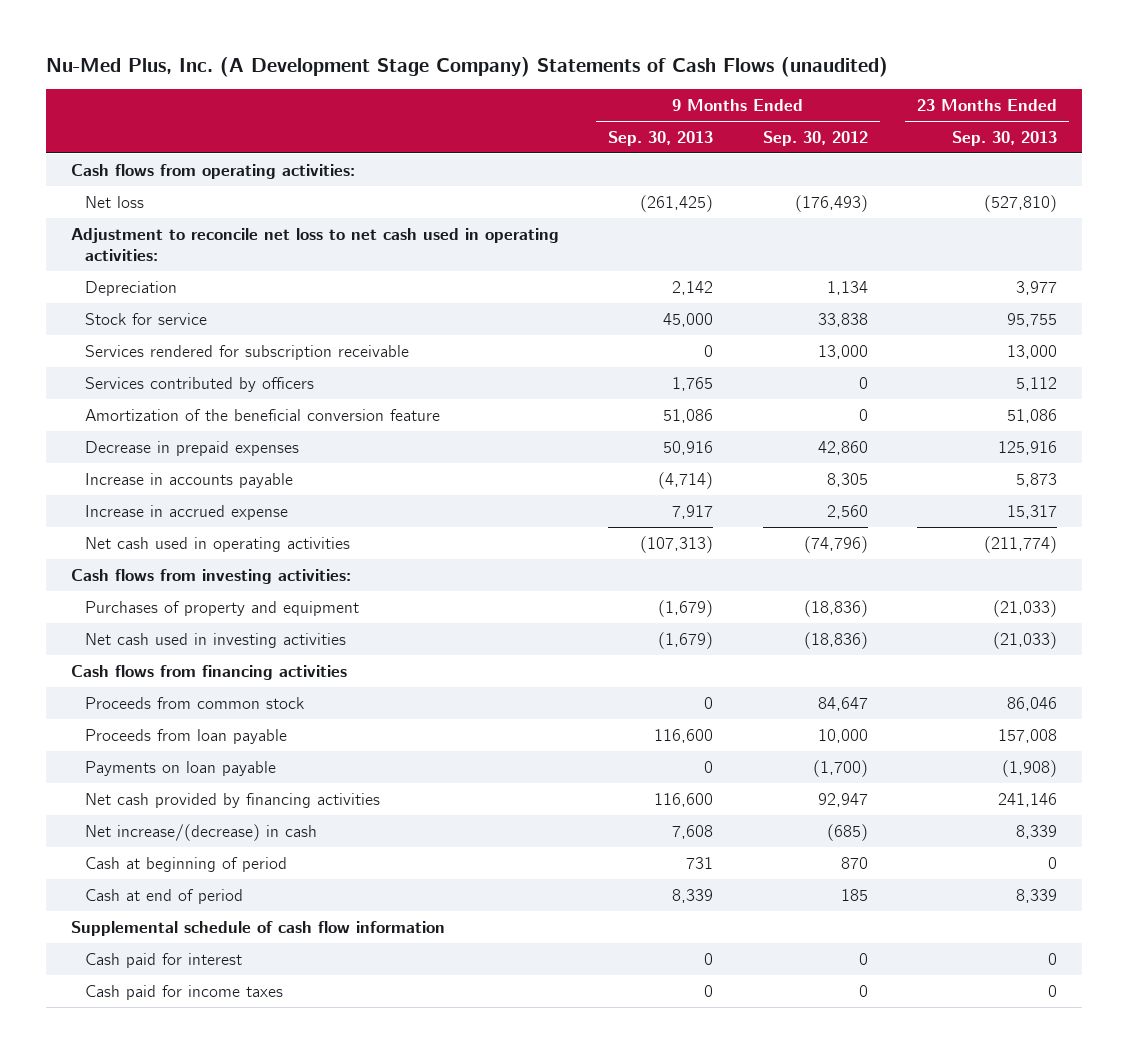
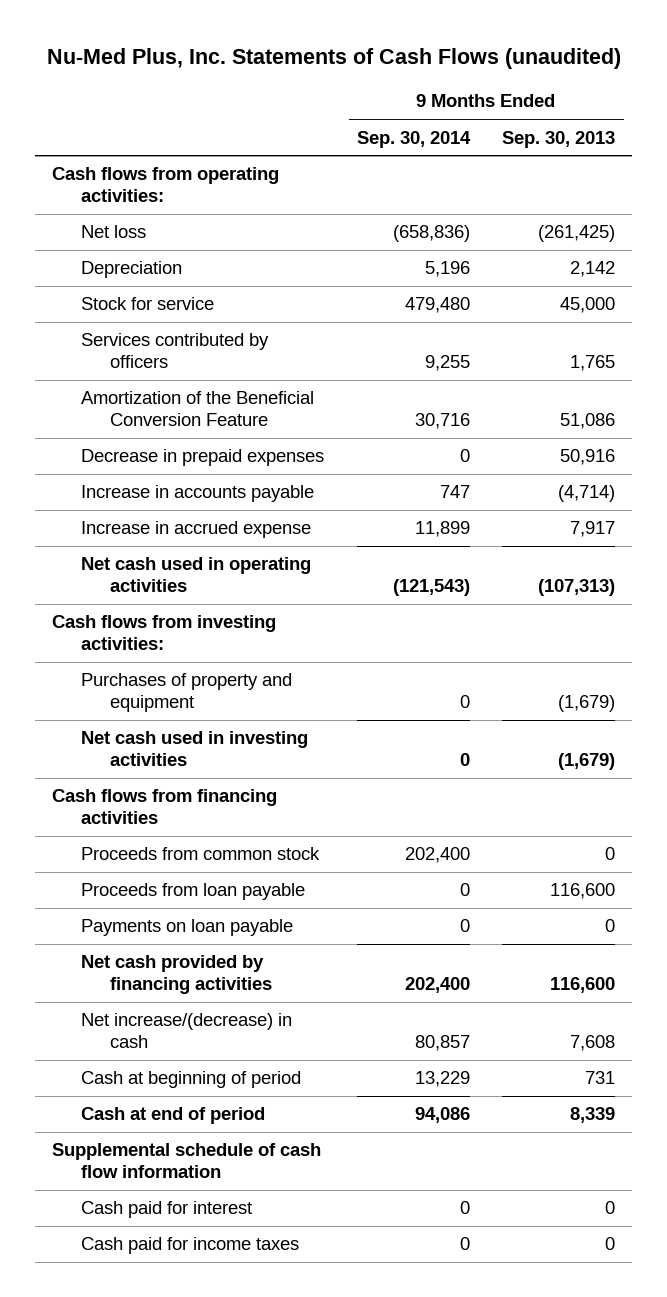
- Nu-Med Plus, Inc. (A Development Stage Company) Statements of Cash Flows (unaudited)
+ Nu-Med Plus, Inc. Statements of Cash Flows (unaudited)
- | 9 Months Ended Sep. 30, 2013 | 9 Months Ended Sep. 30, 2012 | 23 Months Ended Sep. 30, 2013
+ | 9 Months Ended Sep. 30, 2014 | 9 Months Ended Sep. 30, 2013
- Adjustment to reconcile net loss to net cash used in operating activities:
- Services rendered for subscription receivable | 0 | 13,000 | 13,000
- Amortization of the beneficial conversion feature | 51,086 | 0 | 51,086
+ Amortization of the Beneficial Conversion Feature | 30,716 | 51,086

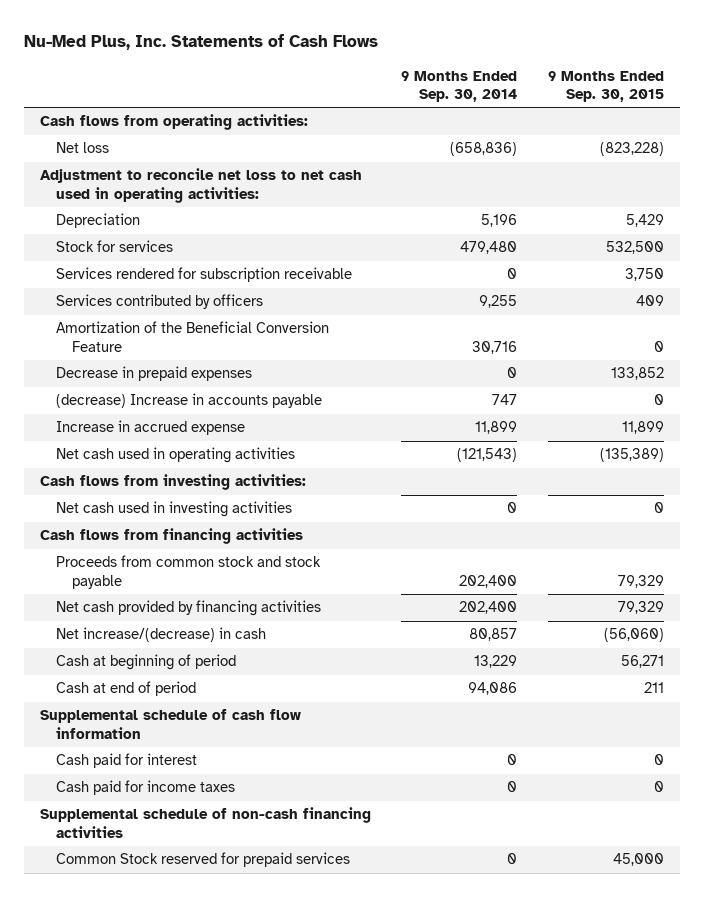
- Nu-Med Plus, Inc. Statements of Cash Flows (unaudited)
+ Nu-Med Plus, Inc. Statements of Cash Flows
- | 9 Months Ended Sep. 30, 2014 | 9 Months Ended Sep. 30, 2013
+ | 9 Months Ended Sep. 30, 2014 | 9 Months Ended Sep. 30, 2015
+ Adjustment to reconcile net loss to net cash used in operating activities:
- Stock for service | 479,480 | 45,000
+ Stock for services | 479,480 | 532,500
+ Services rendered for subscription receivable | 0 | 3,750
- Increase in accounts payable | 747 | (4,714)
+ (decrease) Increase in accounts payable | 747 | 0
- Purchases of property and equipment | 0 | (1,679)
- Proceeds from common stock | 202,400 | 0
- Proceeds from loan payable | 0 | 116,600
- Payments on loan payable | 0 | 0
+ Proceeds from common stock and stock payable | 202,400 | 79,329
+ Supplemental schedule of non-cash financing activities
+ Common Stock reserved for prepaid services | 0 | 45,000

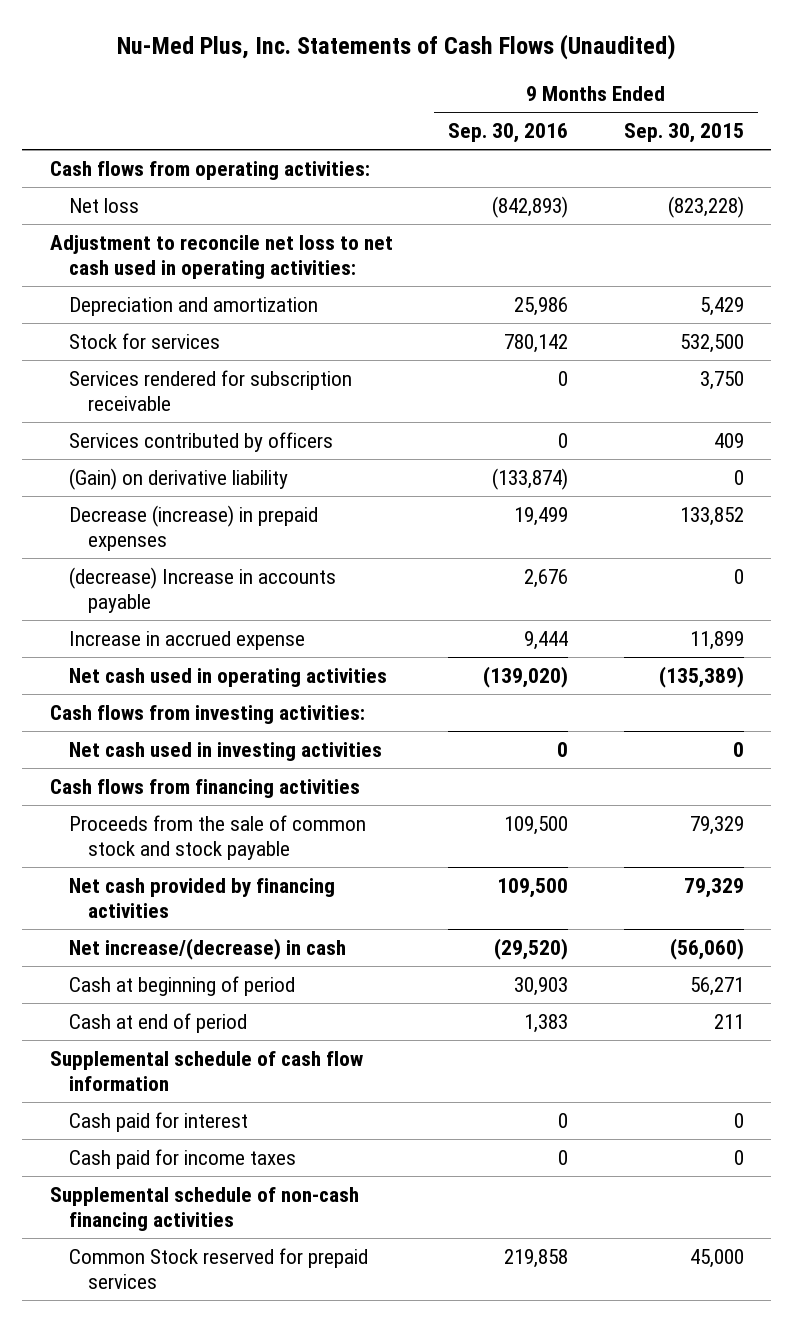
- Nu-Med Plus, Inc. Statements of Cash Flows
+ Nu-Med Plus, Inc. Statements of Cash Flows (Unaudited)
- | 9 Months Ended Sep. 30, 2014 | 9 Months Ended Sep. 30, 2015
+ | 9 Months Ended Sep. 30, 2016 | 9 Months Ended Sep. 30, 2015
- Depreciation | 5,196 | 5,429
+ Depreciation and amortization | 25,986 | 5,429
- Amortization of the Beneficial Conversion Feature | 30,716 | 0
- Decrease in prepaid expenses | 0 | 133,852
+ (Gain) on derivative liability | (133,874) | 0
+ Decrease (increase) in prepaid expenses | 19,499 | 133,852
- Proceeds from common stock and stock payable | 202,400 | 79,329
+ Proceeds from the sale of common stock and stock payable | 109,500 | 79,329

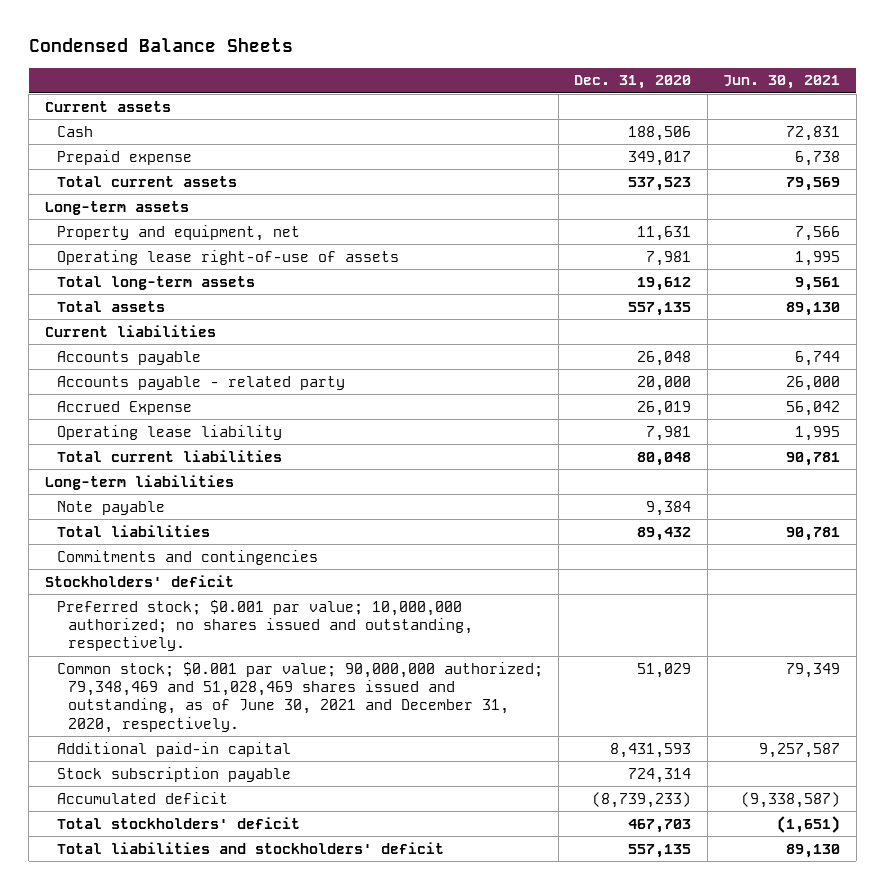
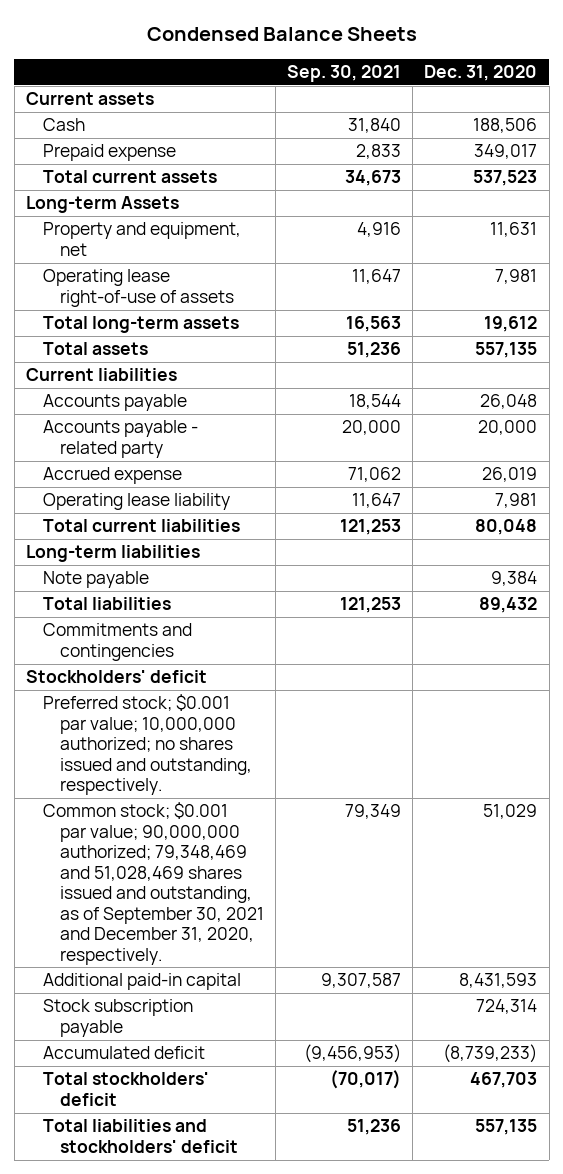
- | Dec. 31, 2020 | Jun. 30, 2021
+ | Sep. 30, 2021 | Dec. 31, 2020
- Long-term assets
+ Long-term Assets
- Accrued Expense | 26,019 | 56,042
+ Accrued expense | 71,062 | 26,019
- Common stock; $0.001 par value; 90,000,000 authorized; 79,348,469 and 51,028,469 shares issued and outstanding, as of June 30, 2021 and December 31, 2020, respectively. | 51,029 | 79,349
+ Common stock; $0.001 par value; 90,000,000 authorized; 79,348,469 and 51,028,469 shares issued and outstanding, as of September 30, 2021 and December 31, 2020, respectively. | 79,349 | 51,029

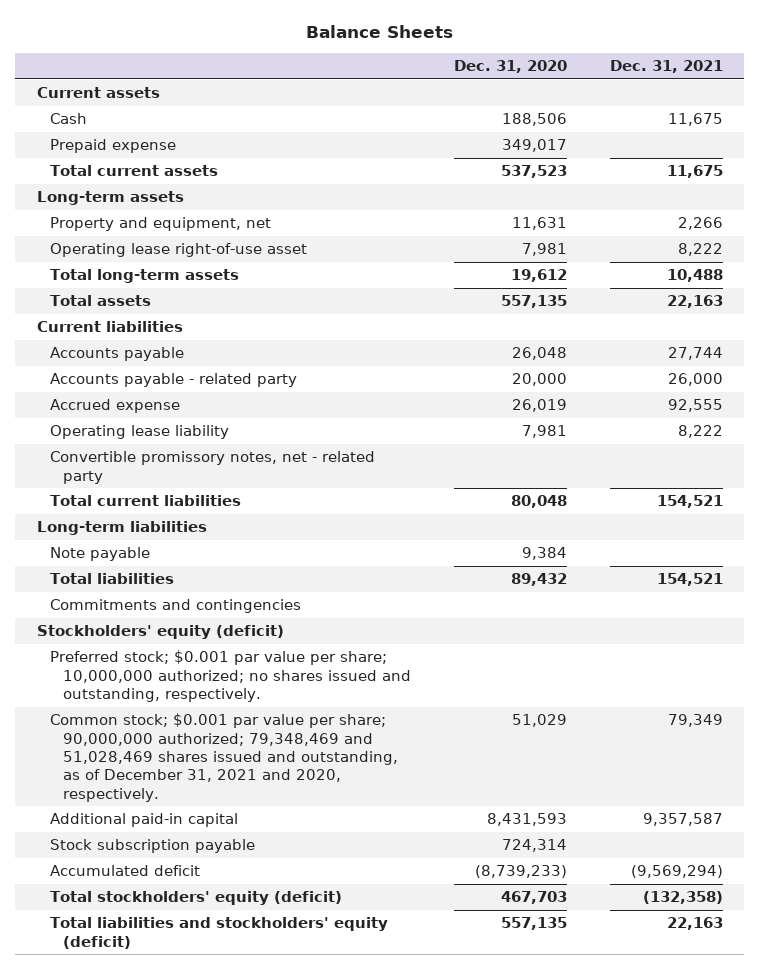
- Condensed Balance Sheets
+ Balance Sheets
- | Sep. 30, 2021 | Dec. 31, 2020
+ | Dec. 31, 2020 | Dec. 31, 2021
- Long-term Assets
+ Long-term assets
- Operating lease right-of-use of assets | 11,647 | 7,981
+ Operating lease right-of-use asset | 7,981 | 8,222
+ Convertible promissory notes, net - related party
- Stockholders' deficit
- Preferred stock; $0.001 par value; 10,000,000 authorized; no shares issued and outstanding, respectively.
- Common stock; $0.001 par value; 90,000,000 authorized; 79,348,469 and 51,028,469 shares issued and outstanding, as of September 30, 2021 and December 31, 2020, respectively. | 79,349 | 51,029
+ Stockholders' equity (deficit)
+ Preferred stock; $0.001 par value per share; 10,000,000 authorized; no shares issued and outstanding, respectively.
+ Common stock; $0.001 par value per share; 90,000,000 authorized; 79,348,469 and 51,028,469 shares issued and outstanding, as of December 31, 2021 and 2020, respectively. | 51,029 | 79,349
- Total stockholders' deficit | (70,017) | 467,703
- Total liabilities and stockholders' deficit | 51,236 | 557,135
+ Total stockholders' equity (deficit) | 467,703 | (132,358)
+ Total liabilities and stockholders' equity (deficit) | 557,135 | 22,163

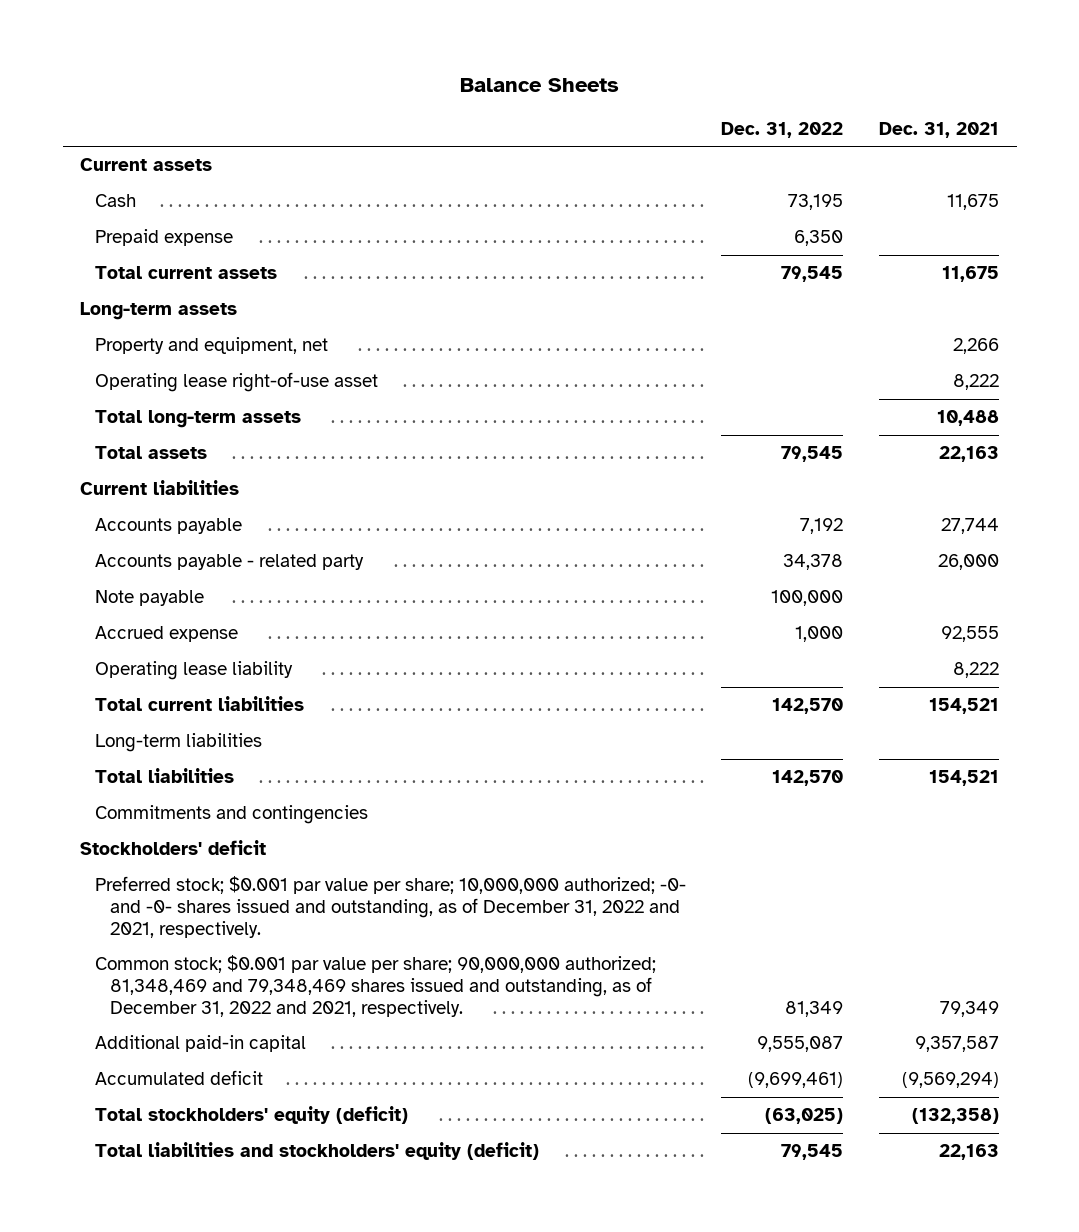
- | Dec. 31, 2020 | Dec. 31, 2021
+ | Dec. 31, 2022 | Dec. 31, 2021
moved up: Note payable | 100,000 |
- Convertible promissory notes, net - related party
- Stockholders' equity (deficit)
- Preferred stock; $0.001 par value per share; 10,000,000 authorized; no shares issued and outstanding, respectively.
- Common stock; $0.001 par value per share; 90,000,000 authorized; 79,348,469 and 51,028,469 shares issued and outstanding, as of December 31, 2021 and 2020, respectively. | 51,029 | 79,349
+ Stockholders' deficit
+ Preferred stock; $0.001 par value per share; 10,000,000 authorized; -0- and -0- shares issued and outstanding, as of December 31, 2022 and 2021, respectively.
+ Common stock; $0.001 par value per share; 90,000,000 authorized; 81,348,469 and 79,348,469 shares issued and outstanding, as of December 31, 2022 and 2021, respectively. | 81,349 | 79,349
- Stock subscription payable | 724,314 |

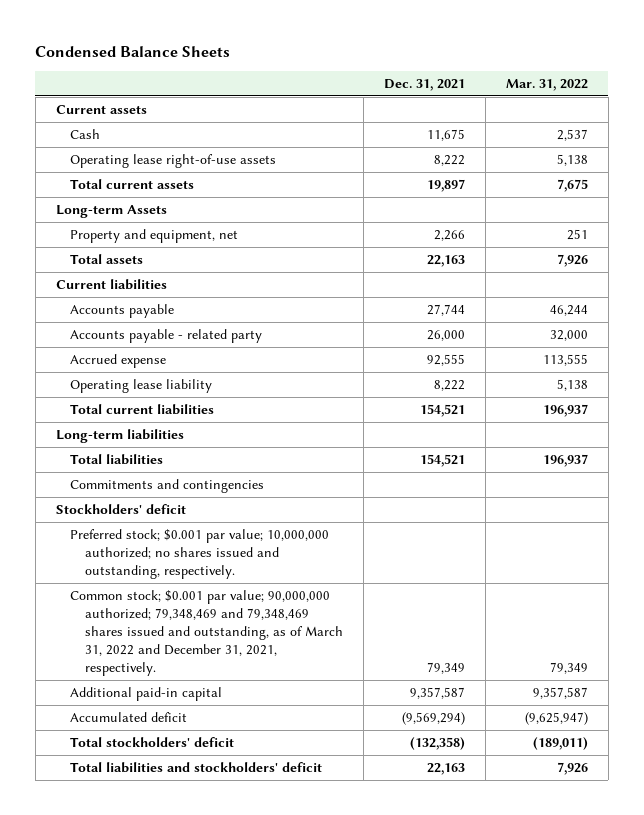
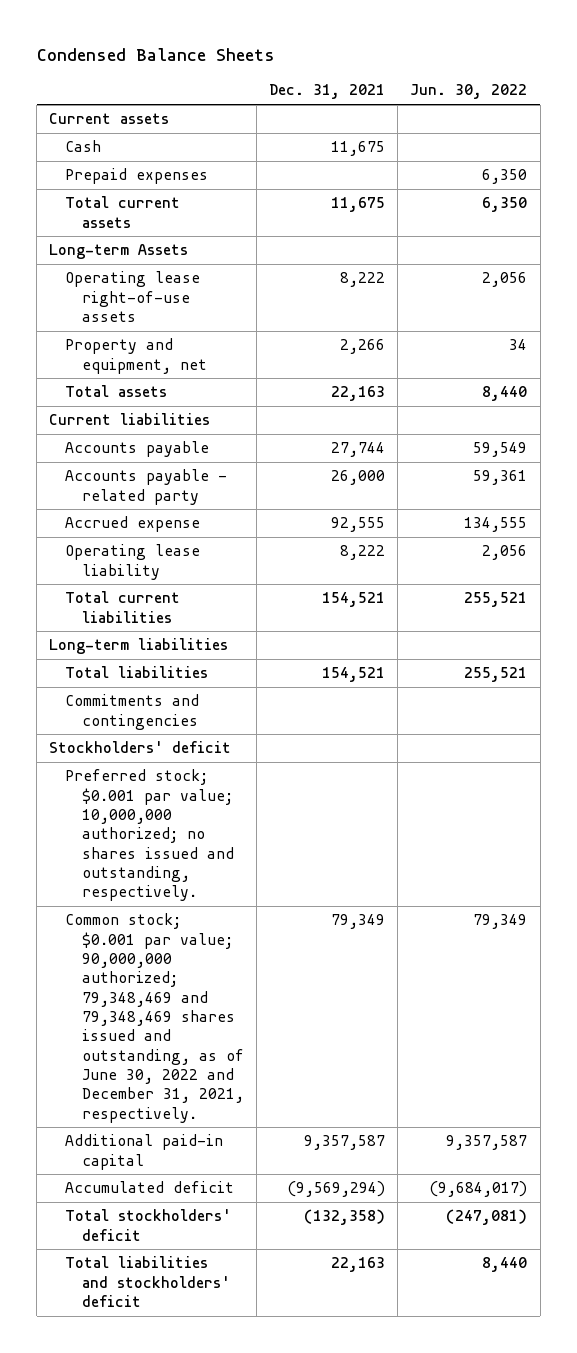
- | Dec. 31, 2021 | Mar. 31, 2022
+ | Dec. 31, 2021 | Jun. 30, 2022
- Total current assets | 19,897 | 7,675
+ Prepaid expenses | | 6,350
+ Total current assets | 11,675 | 6,350
moved down: Operating lease right-of-use assets | 8,222 | 2,056
- Common stock; $0.001 par value; 90,000,000 authorized; 79,348,469 and 79,348,469 shares issued and outstanding, as of March 31, 2022 and December 31, 2021, respectively. | 79,349 | 79,349
+ Common stock; $0.001 par value; 90,000,000 authorized; 79,348,469 and 79,348,469 shares issued and outstanding, as of June 30, 2022 and December 31, 2021, respectively. | 79,349 | 79,349

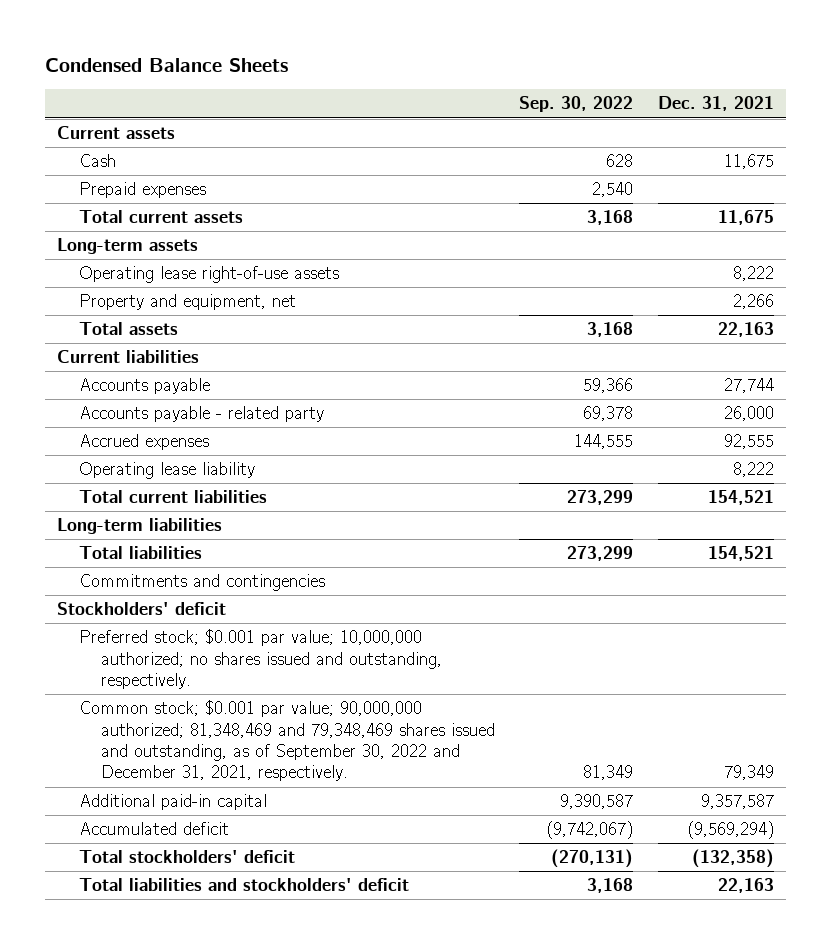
- | Dec. 31, 2021 | Jun. 30, 2022
+ | Sep. 30, 2022 | Dec. 31, 2021
- Long-term Assets
+ Long-term assets
- Accrued expense | 92,555 | 134,555
+ Accrued expenses | 144,555 | 92,555
- Common stock; $0.001 par value; 90,000,000 authorized; 79,348,469 and 79,348,469 shares issued and outstanding, as of June 30, 2022 and December 31, 2021, respectively. | 79,349 | 79,349
+ Common stock; $0.001 par value; 90,000,000 authorized; 81,348,469 and 79,348,469 shares issued and outstanding, as of September 30, 2022 and December 31, 2021, respectively. | 81,349 | 79,349

